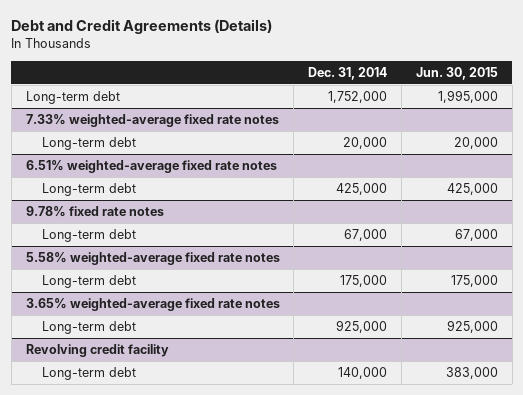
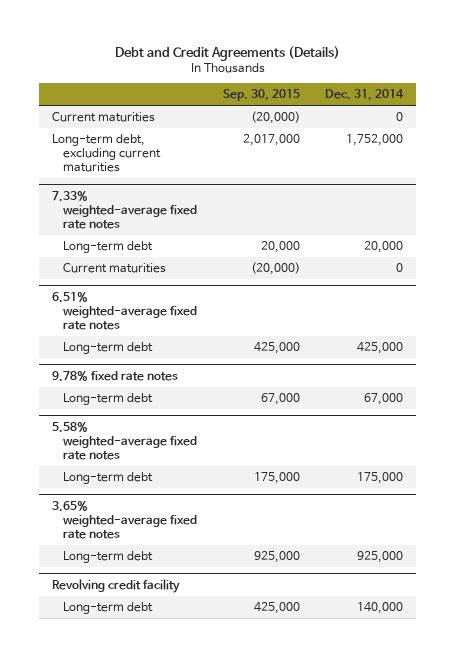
- | Dec. 31, 2014 | Jun. 30, 2015
+ | Sep. 30, 2015 | Dec. 31, 2014
- Long-term debt | 1,752,000 | 1,995,000
+ Current maturities | (20,000) | 0
+ Long-term debt, excluding current maturities | 2,017,000 | 1,752,000
@ 7.33% weighted-average fixed rate notes
+ Current maturities | (20,000) | 0

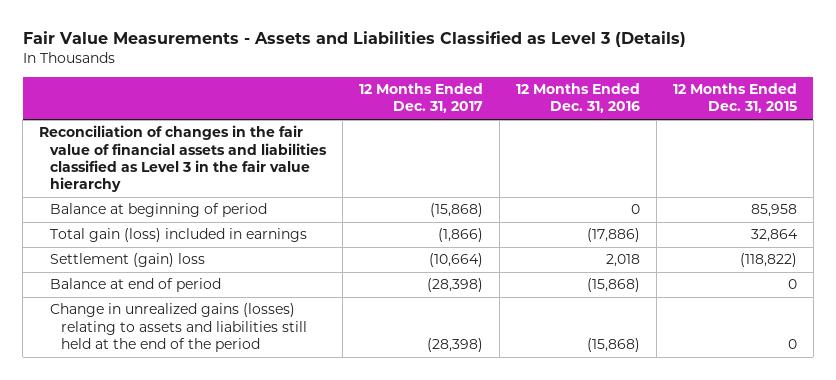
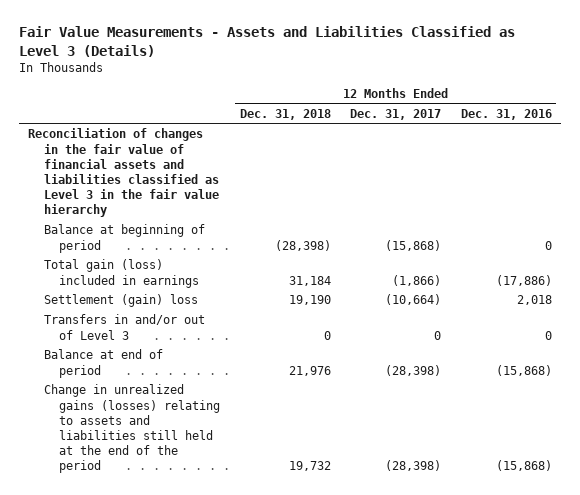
- | 12 Months Ended Dec. 31, 2017 | 12 Months Ended Dec. 31, 2016 | 12 Months Ended Dec. 31, 2015
+ | 12 Months Ended Dec. 31, 2018 | 12 Months Ended Dec. 31, 2017 | 12 Months Ended Dec. 31, 2016
+ Transfers in and/or out of Level 3 | 0 | 0 | 0

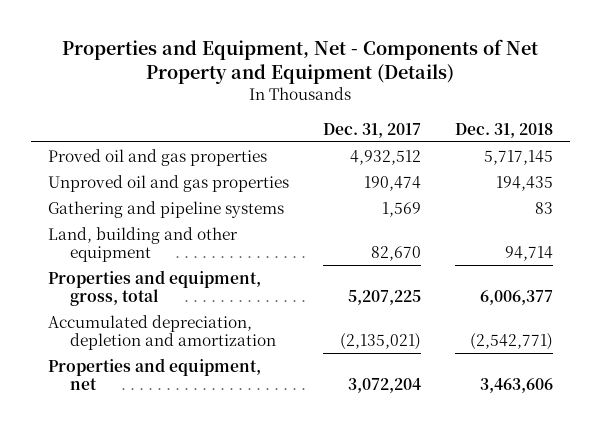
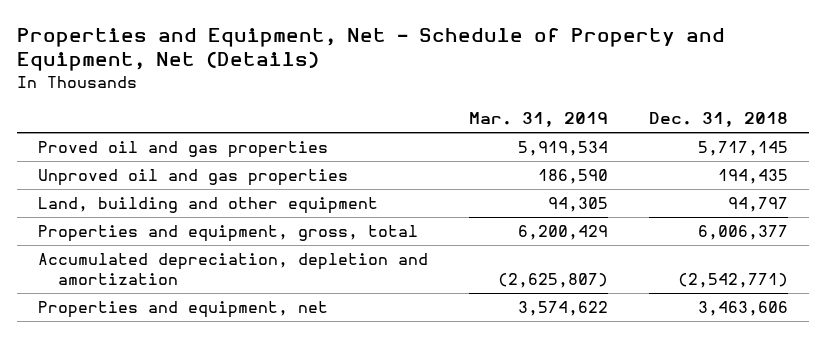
- Properties and Equipment, Net - Components of Net Property and Equipment (Details)
+ Properties and Equipment, Net - Schedule of Property and Equipment, Net (Details)
- | Dec. 31, 2017 | Dec. 31, 2018
+ | Mar. 31, 2019 | Dec. 31, 2018
- Gathering and pipeline systems | 1,569 | 83
- Land, building and other equipment | 82,670 | 94,714
+ Land, building and other equipment | 94,305 | 94,797

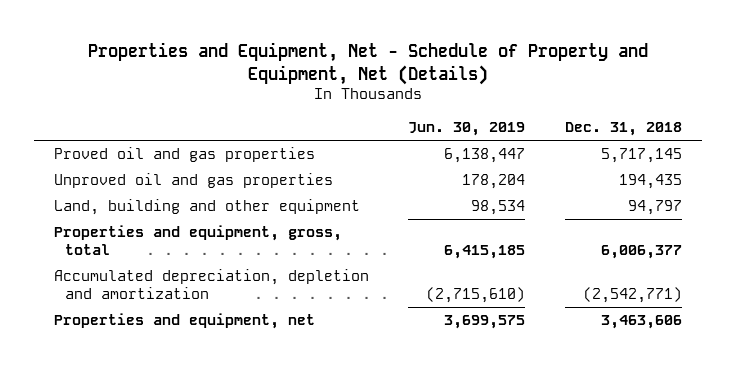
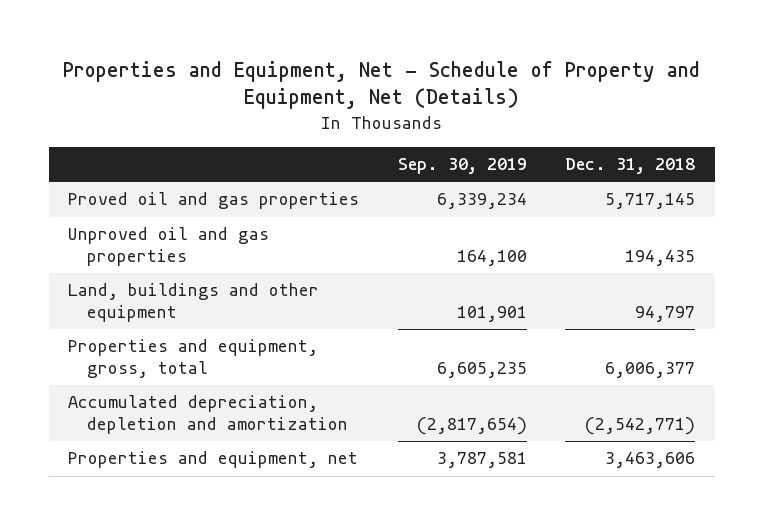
- | Jun. 30, 2019 | Dec. 31, 2018
+ | Sep. 30, 2019 | Dec. 31, 2018
- Land, building and other equipment | 98,534 | 94,797
+ Land, buildings and other equipment | 101,901 | 94,797

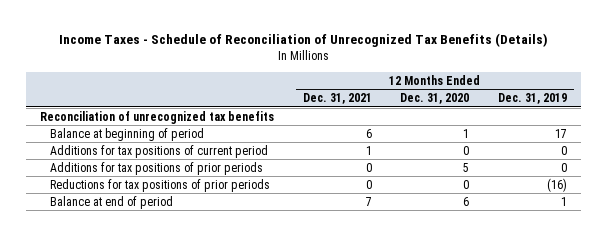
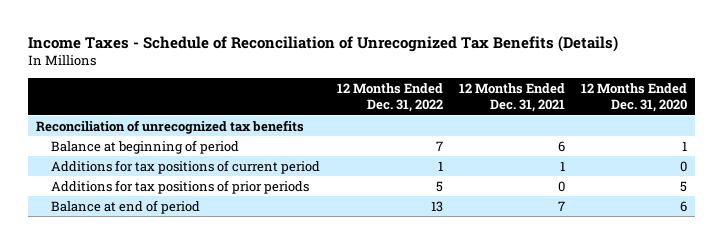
- | 12 Months Ended Dec. 31, 2021 | 12 Months Ended Dec. 31, 2020 | 12 Months Ended Dec. 31, 2019
+ | 12 Months Ended Dec. 31, 2022 | 12 Months Ended Dec. 31, 2021 | 12 Months Ended Dec. 31, 2020
- Reductions for tax positions of prior periods | 0 | 0 | (16)

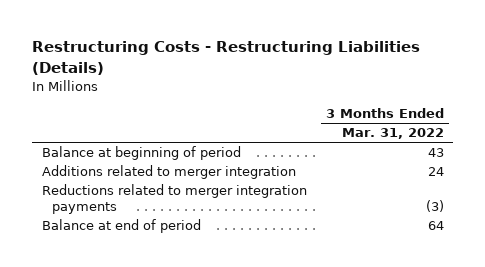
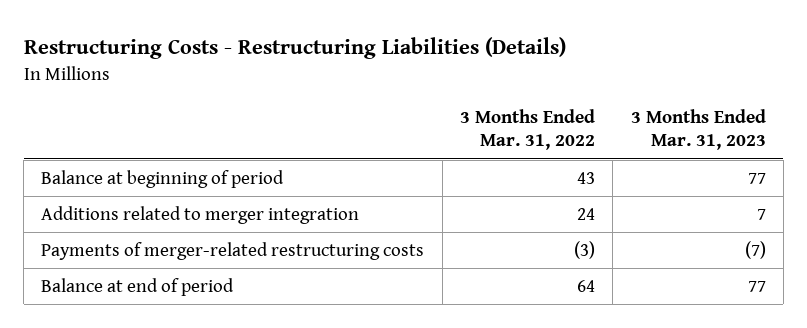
- | 3 Months Ended Mar. 31, 2022
+ | 3 Months Ended Mar. 31, 2022 | 3 Months Ended Mar. 31, 2023
- Reductions related to merger integration payments | (3)
+ Payments of merger-related restructuring costs | (3) | (7)

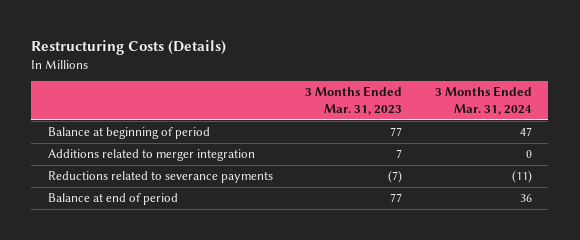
- Restructuring Costs - Restructuring Liabilities (Details)
+ Restructuring Costs (Details)
- | 3 Months Ended Mar. 31, 2022 | 3 Months Ended Mar. 31, 2023
+ | 3 Months Ended Mar. 31, 2023 | 3 Months Ended Mar. 31, 2024
- Payments of merger-related restructuring costs | (3) | (7)
+ Reductions related to severance payments | (7) | (11)

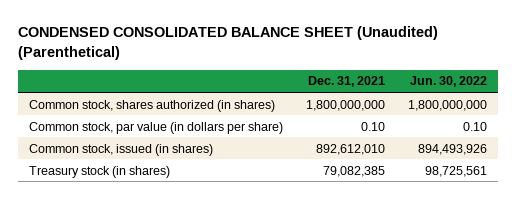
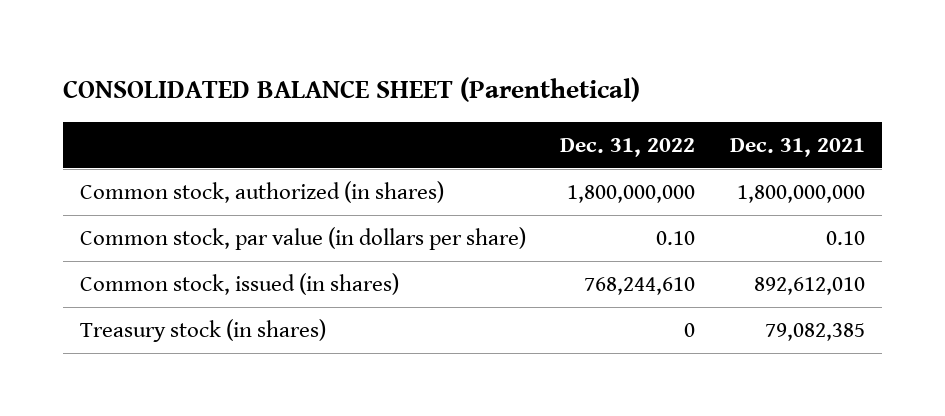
- CONDENSED CONSOLIDATED BALANCE SHEET (Unaudited) (Parenthetical)
+ CONSOLIDATED BALANCE SHEET (Parenthetical)
- | Dec. 31, 2021 | Jun. 30, 2022
+ | Dec. 31, 2022 | Dec. 31, 2021
- Common stock, shares authorized (in shares) | 1,800,000,000 | 1,800,000,000
+ Common stock, authorized (in shares) | 1,800,000,000 | 1,800,000,000

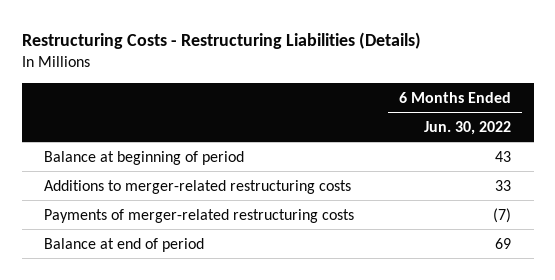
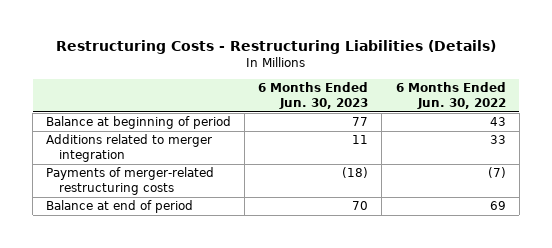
- | 6 Months Ended Jun. 30, 2022
+ | 6 Months Ended Jun. 30, 2023 | 6 Months Ended Jun. 30, 2022
- Additions to merger-related restructuring costs | 33
+ Additions related to merger integration | 11 | 33

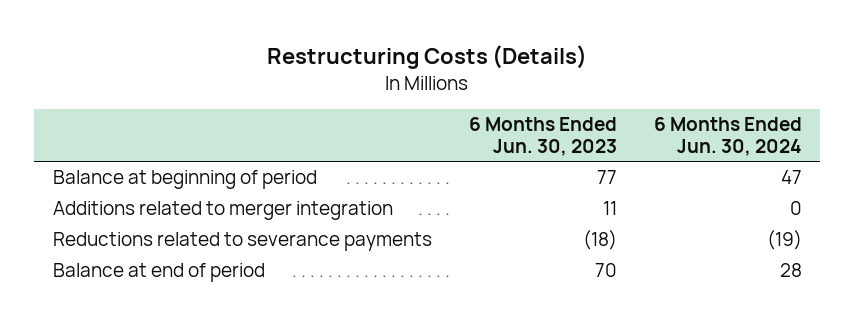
- Restructuring Costs - Restructuring Liabilities (Details)
+ Restructuring Costs (Details)
- | 6 Months Ended Jun. 30, 2023 | 6 Months Ended Jun. 30, 2022
+ | 6 Months Ended Jun. 30, 2023 | 6 Months Ended Jun. 30, 2024
- Payments of merger-related restructuring costs | (18) | (7)
+ Reductions related to severance payments | (18) | (19)

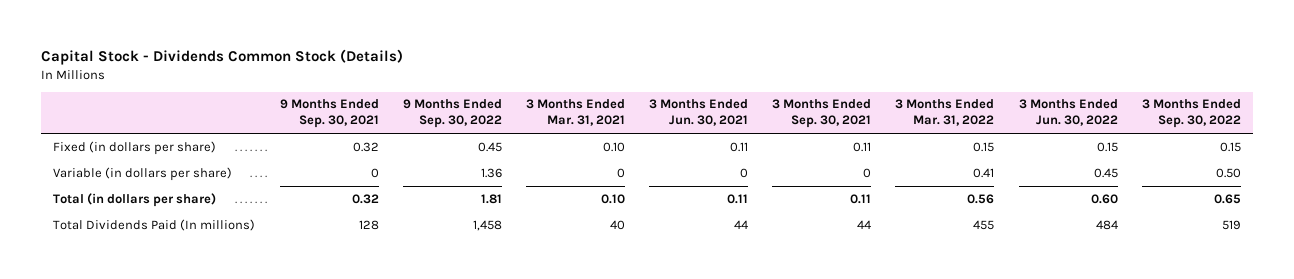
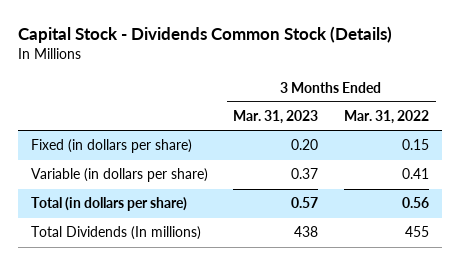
- | 9 Months Ended Sep. 30, 2021 | 9 Months Ended Sep. 30, 2022 | 3 Months Ended Mar. 31, 2021 | 3 Months Ended Jun. 30, 2021 | 3 Months Ended Sep. 30, 2021 | 3 Months Ended Mar. 31, 2022 | 3 Months Ended Jun. 30, 2022 | 3 Months Ended Sep. 30, 2022
+ | 3 Months Ended Mar. 31, 2023 | 3 Months Ended Mar. 31, 2022
- Total Dividends Paid (In millions) | 128 | 1,458 | 40 | 44 | 44 | 455 | 484 | 519
+ Total Dividends (In millions) | 438 | 455

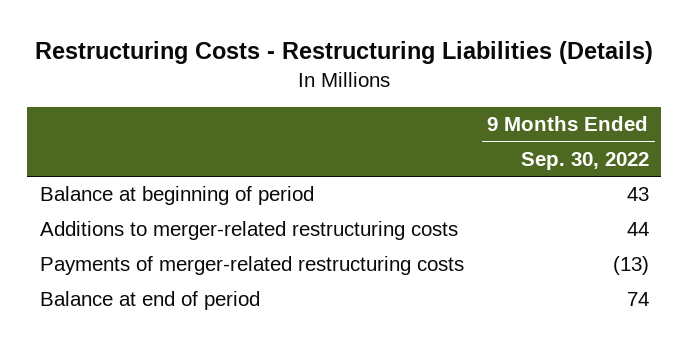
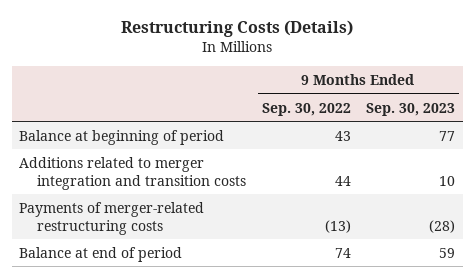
- Restructuring Costs - Restructuring Liabilities (Details)
+ Restructuring Costs (Details)
- | 9 Months Ended Sep. 30, 2022
+ | 9 Months Ended Sep. 30, 2022 | 9 Months Ended Sep. 30, 2023
- Additions to merger-related restructuring costs | 44
+ Additions related to merger integration and transition costs | 44 | 10

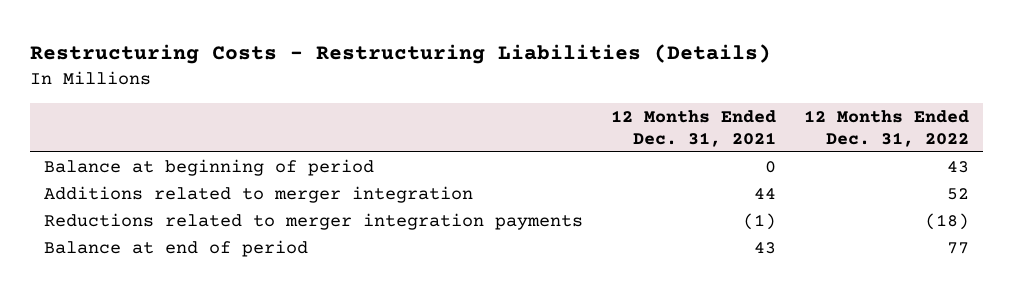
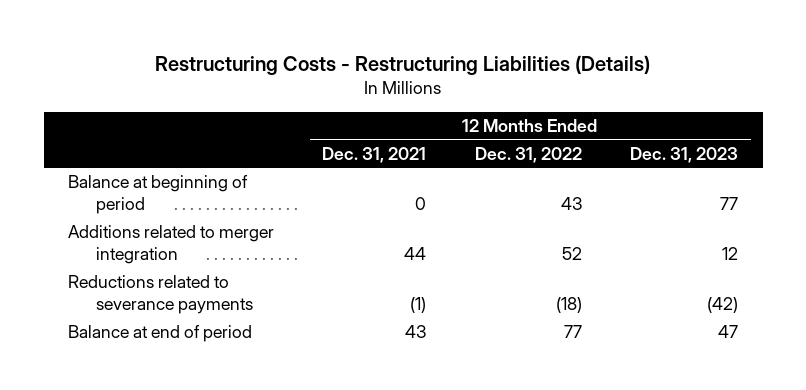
- | 12 Months Ended Dec. 31, 2021 | 12 Months Ended Dec. 31, 2022
+ | 12 Months Ended Dec. 31, 2021 | 12 Months Ended Dec. 31, 2022 | 12 Months Ended Dec. 31, 2023
- Reductions related to merger integration payments | (1) | (18)
+ Reductions related to severance payments | (1) | (18) | (42)

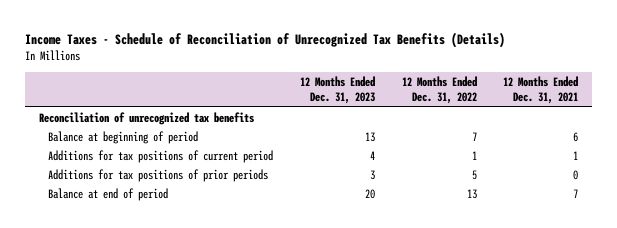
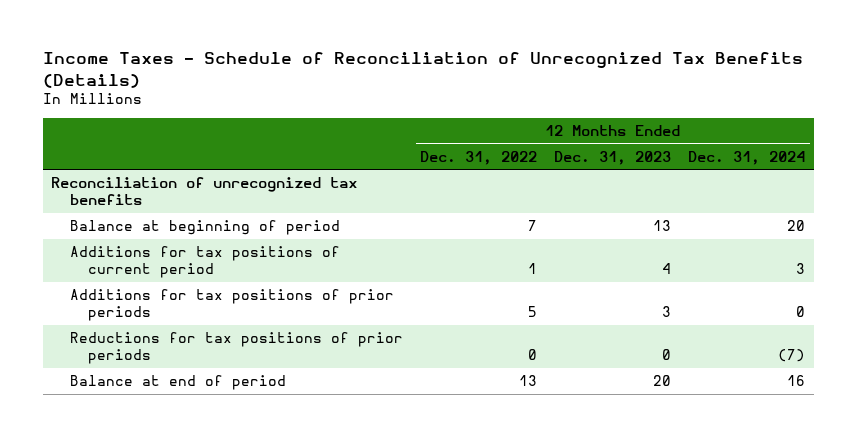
- | 12 Months Ended Dec. 31, 2023 | 12 Months Ended Dec. 31, 2022 | 12 Months Ended Dec. 31, 2021
+ | 12 Months Ended Dec. 31, 2022 | 12 Months Ended Dec. 31, 2023 | 12 Months Ended Dec. 31, 2024
+ Reductions for tax positions of prior periods | 0 | 0 | (7)

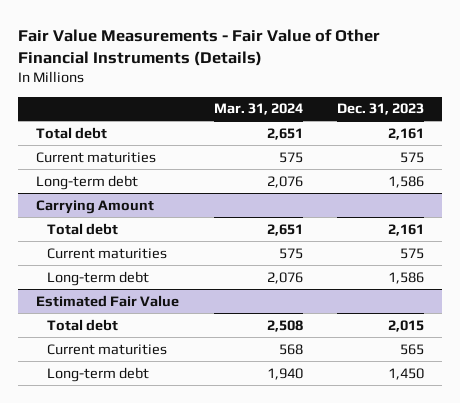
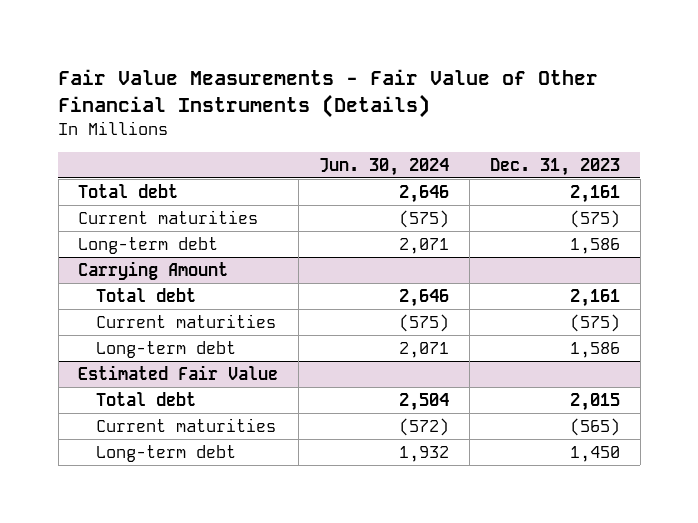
- | Mar. 31, 2024 | Dec. 31, 2023
+ | Jun. 30, 2024 | Dec. 31, 2023
- Current maturities | 575 | 575
+ Current maturities | (575) | (575)
@ Carrying Amount
- Current maturities | 575 | 575
+ Current maturities | (575) | (575)
@ Estimated Fair Value
- Current maturities | 568 | 565
+ Current maturities | (572) | (565)

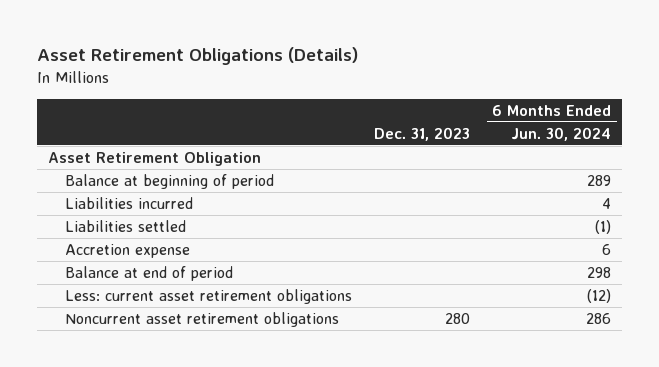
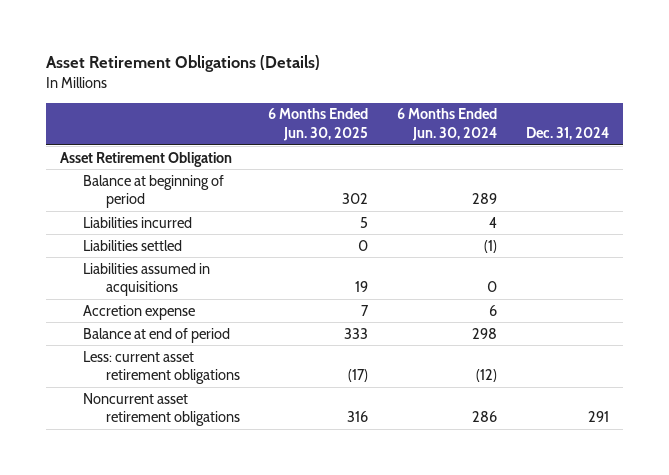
- | Dec. 31, 2023 | 6 Months Ended Jun. 30, 2024
+ | 6 Months Ended Jun. 30, 2025 | 6 Months Ended Jun. 30, 2024 | Dec. 31, 2024
+ Liabilities assumed in acquisitions | 19 | 0 |

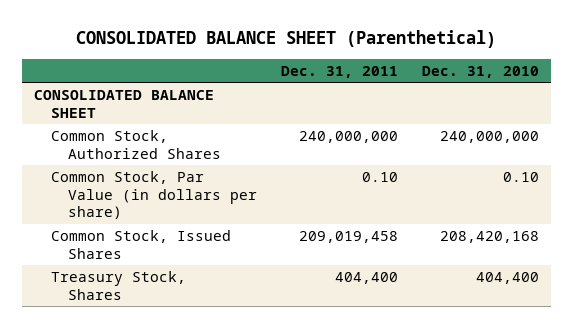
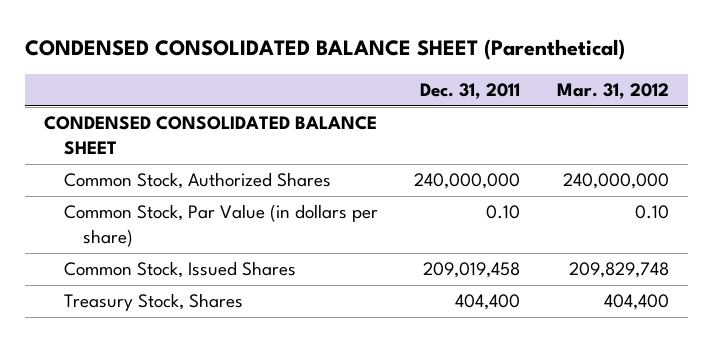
- CONSOLIDATED BALANCE SHEET (Parenthetical)
+ CONDENSED CONSOLIDATED BALANCE SHEET (Parenthetical)
- | Dec. 31, 2011 | Dec. 31, 2010
+ | Dec. 31, 2011 | Mar. 31, 2012
- CONSOLIDATED BALANCE SHEET
+ CONDENSED CONSOLIDATED BALANCE SHEET

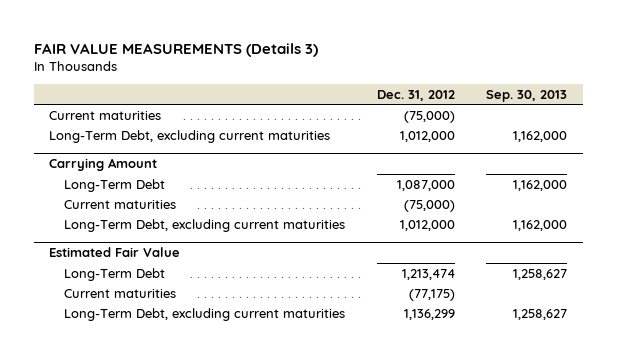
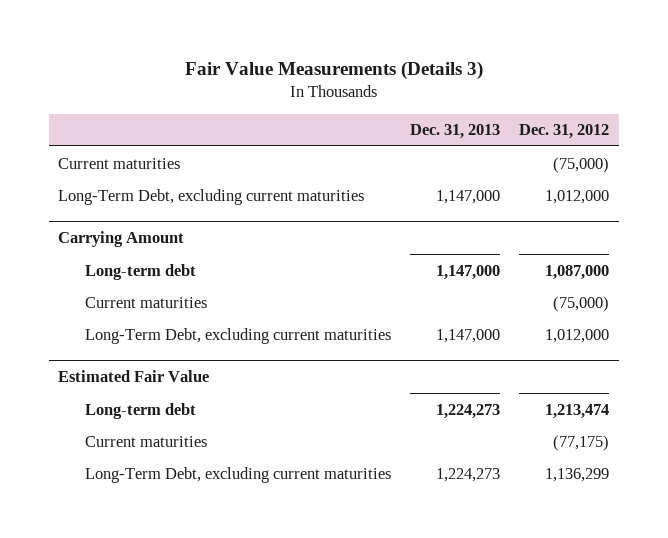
- FAIR VALUE MEASUREMENTS (Details 3)
+ Fair Value Measurements (Details 3)
- | Dec. 31, 2012 | Sep. 30, 2013
+ | Dec. 31, 2013 | Dec. 31, 2012
@ Carrying Amount
- Long-Term Debt | 1,087,000 | 1,162,000
+ Long-term debt | 1,147,000 | 1,087,000
@ Estimated Fair Value
- Long-Term Debt | 1,213,474 | 1,258,627
+ Long-term debt | 1,224,273 | 1,213,474

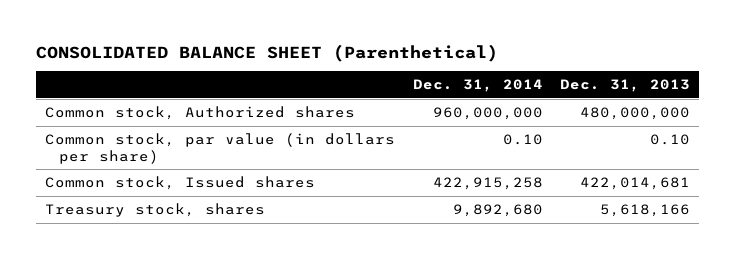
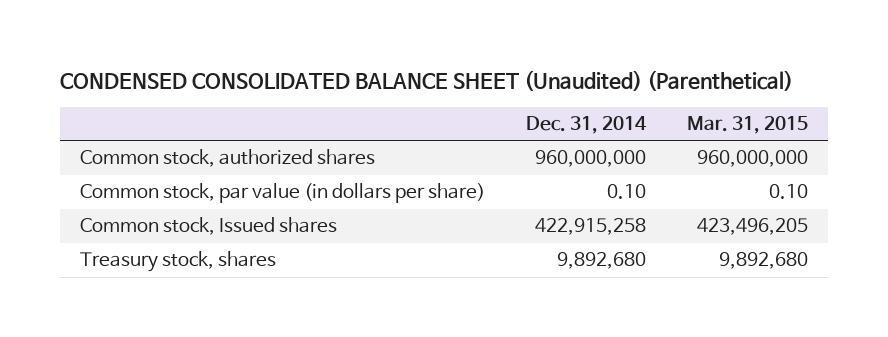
- CONSOLIDATED BALANCE SHEET (Parenthetical)
+ CONDENSED CONSOLIDATED BALANCE SHEET (Unaudited) (Parenthetical)
- | Dec. 31, 2014 | Dec. 31, 2013
+ | Dec. 31, 2014 | Mar. 31, 2015
- Common stock, Authorized shares | 960,000,000 | 480,000,000
+ Common stock, authorized shares | 960,000,000 | 960,000,000

